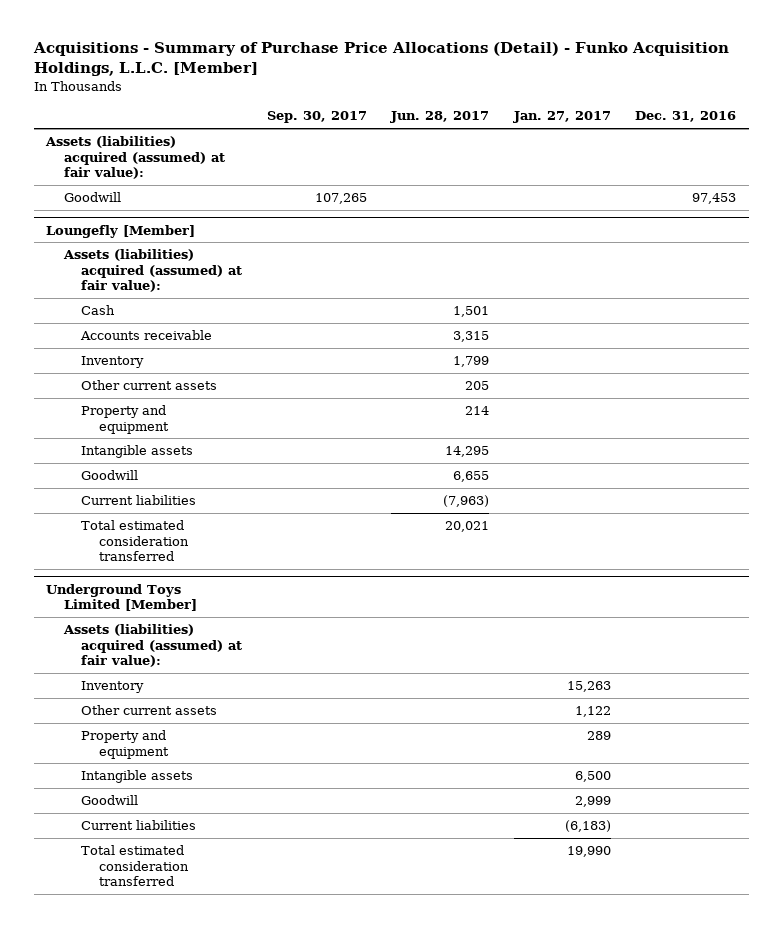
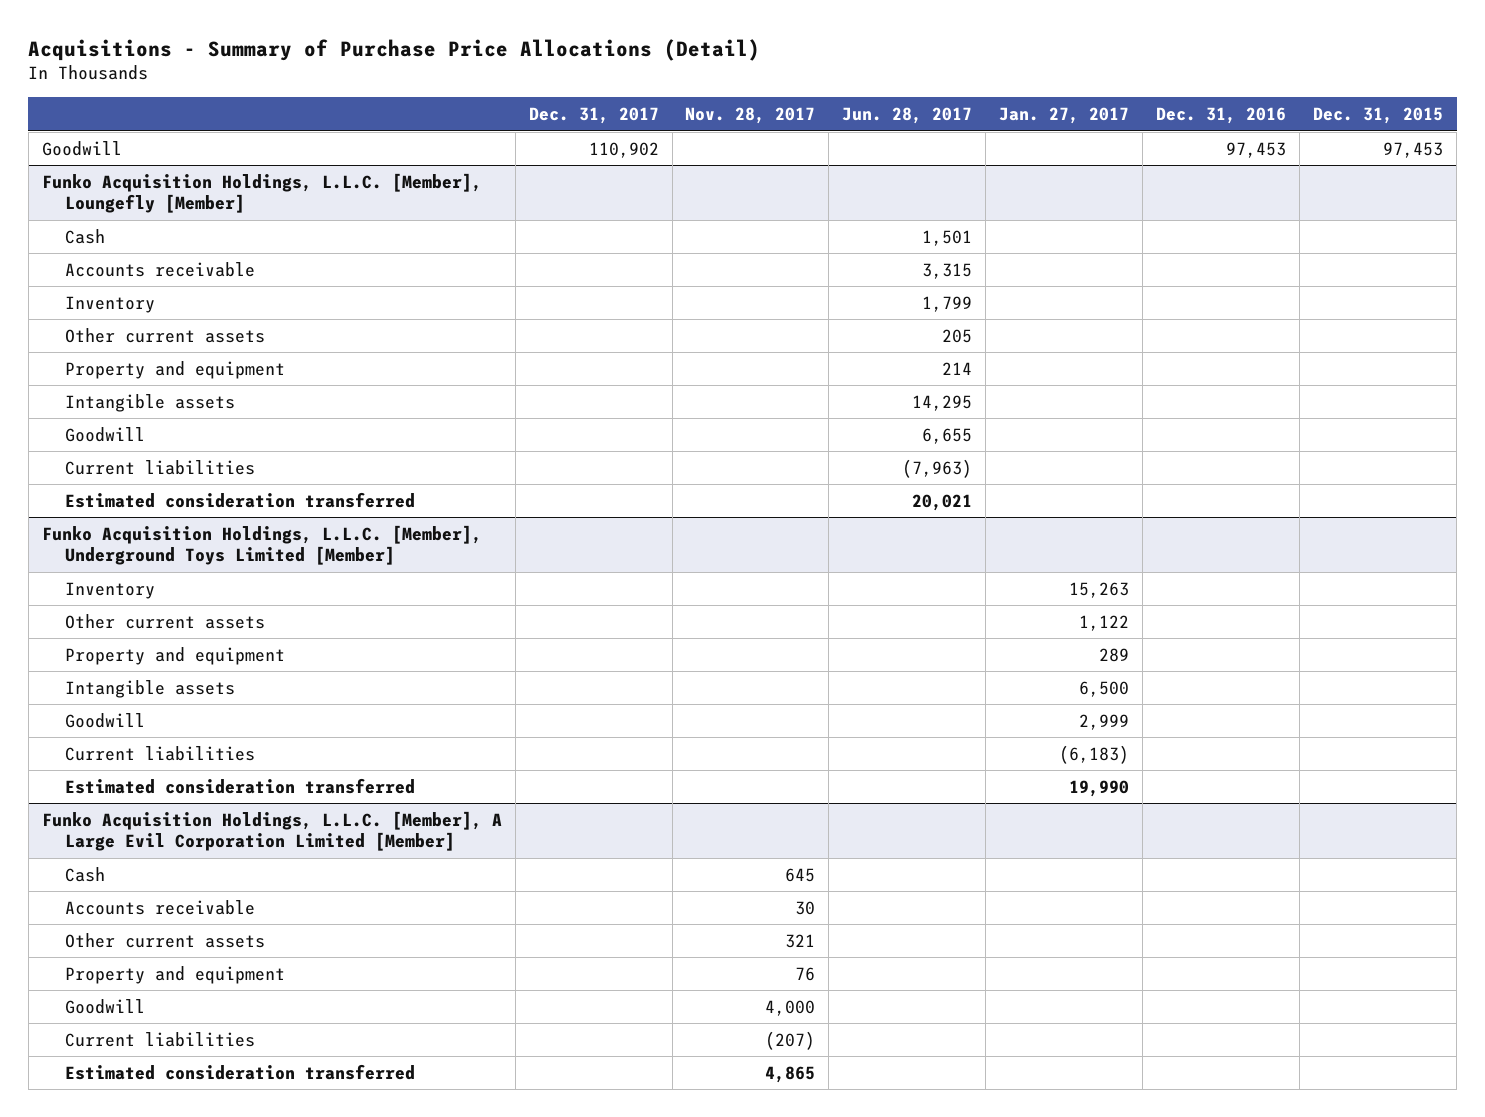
- Acquisitions - Summary of Purchase Price Allocations (Detail) - Funko Acquisition Holdings, L.L.C. [Member]
+ Acquisitions - Summary of Purchase Price Allocations (Detail)
- | Sep. 30, 2017 | Jun. 28, 2017 | Jan. 27, 2017 | Dec. 31, 2016
+ | Dec. 31, 2017 | Nov. 28, 2017 | Jun. 28, 2017 | Jan. 27, 2017 | Dec. 31, 2016 | Dec. 31, 2015
- Assets (liabilities) acquired (assumed) at fair value):
- Loungefly [Member]
- Assets (liabilities) acquired (assumed) at fair value):
+ Funko Acquisition Holdings, L.L.C. [Member], Loungefly [Member]
- Total estimated consideration transferred | | 20,021 | |
- Underground Toys Limited [Member]
- Assets (liabilities) acquired (assumed) at fair value):
+ Estimated consideration transferred | | | 20,021 | | |
+ Funko Acquisition Holdings, L.L.C. [Member], Underground Toys Limited [Member]
- Total estimated consideration transferred | | | 19,990 |
+ Estimated consideration transferred | | | | 19,990 | |
+ Funko Acquisition Holdings, L.L.C. [Member], A Large Evil Corporation Limited [Member]
+ Cash | | 645 | | | |
+ Accounts receivable | | 30 | | | |
+ Other current assets | | 321 | | | |
+ Property and equipment | | 76 | | | |
+ Goodwill | | 4,000 | | | |
+ Current liabilities | | (207) | | | |
+ Estimated consideration transferred | | 4,865 | | | |

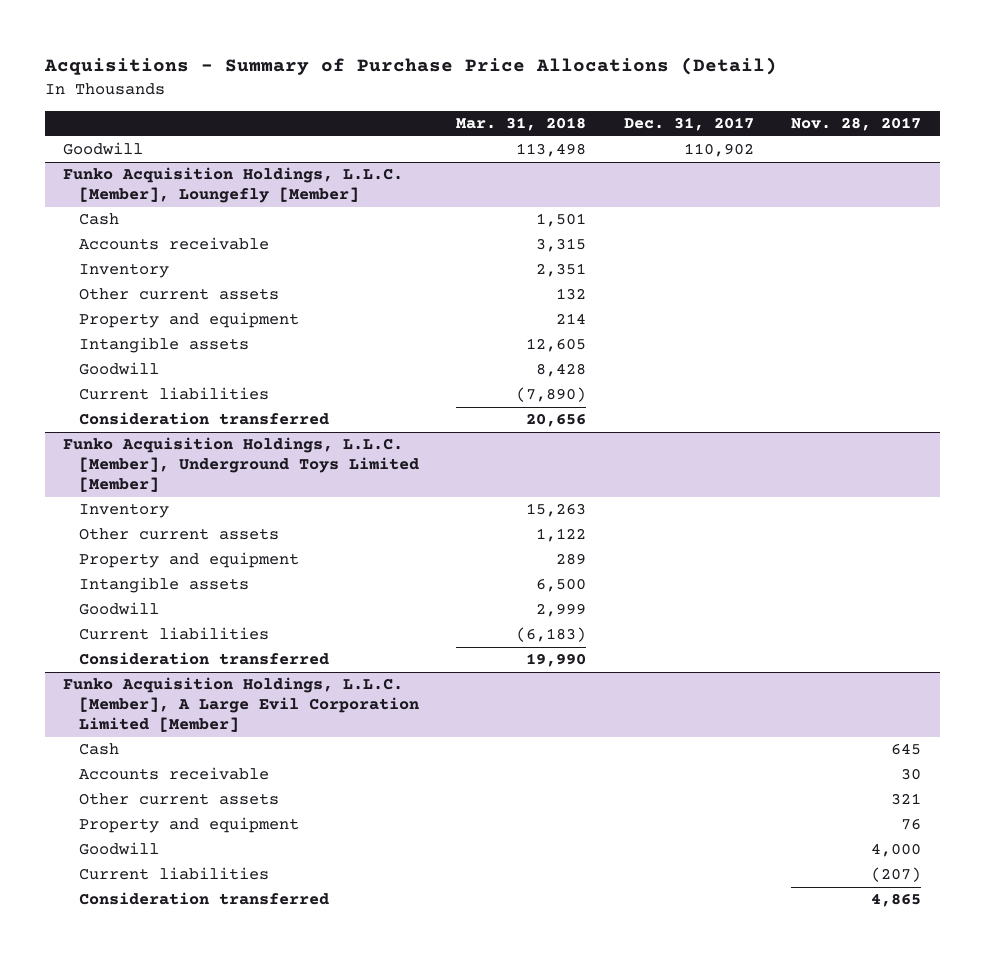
- | Dec. 31, 2017 | Nov. 28, 2017 | Jun. 28, 2017 | Jan. 27, 2017 | Dec. 31, 2016 | Dec. 31, 2015
+ | Mar. 31, 2018 | Dec. 31, 2017 | Nov. 28, 2017
@ Funko Acquisition Holdings, L.L.C. [Member], Loungefly [Member]
- Estimated consideration transferred | | | 20,021 | | |
+ Consideration transferred | 20,656 | |
@ Funko Acquisition Holdings, L.L.C. [Member], Underground Toys Limited [Member]
- Estimated consideration transferred | | | | 19,990 | |
+ Consideration transferred | 19,990 | |
@ Funko Acquisition Holdings, L.L.C. [Member], A Large Evil Corporation Limited [Member]
- Estimated consideration transferred | | 4,865 | | | |
+ Consideration transferred | | | 4,865

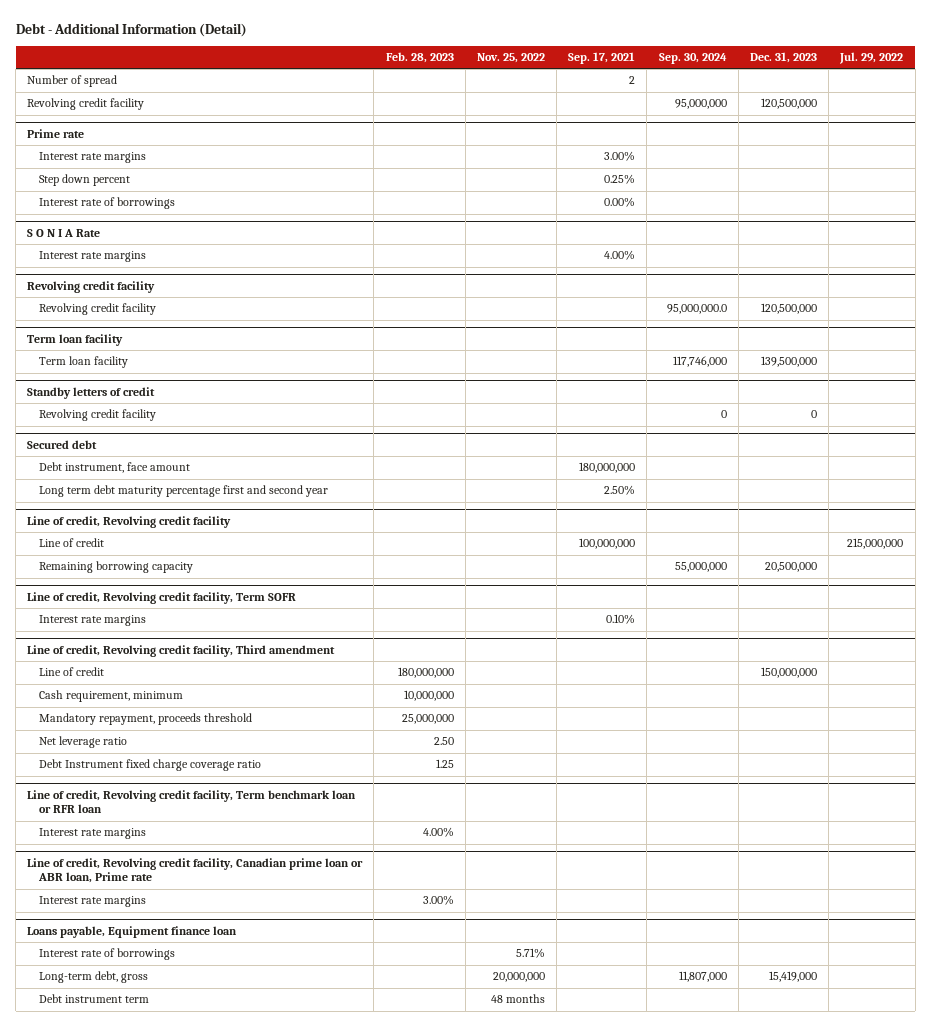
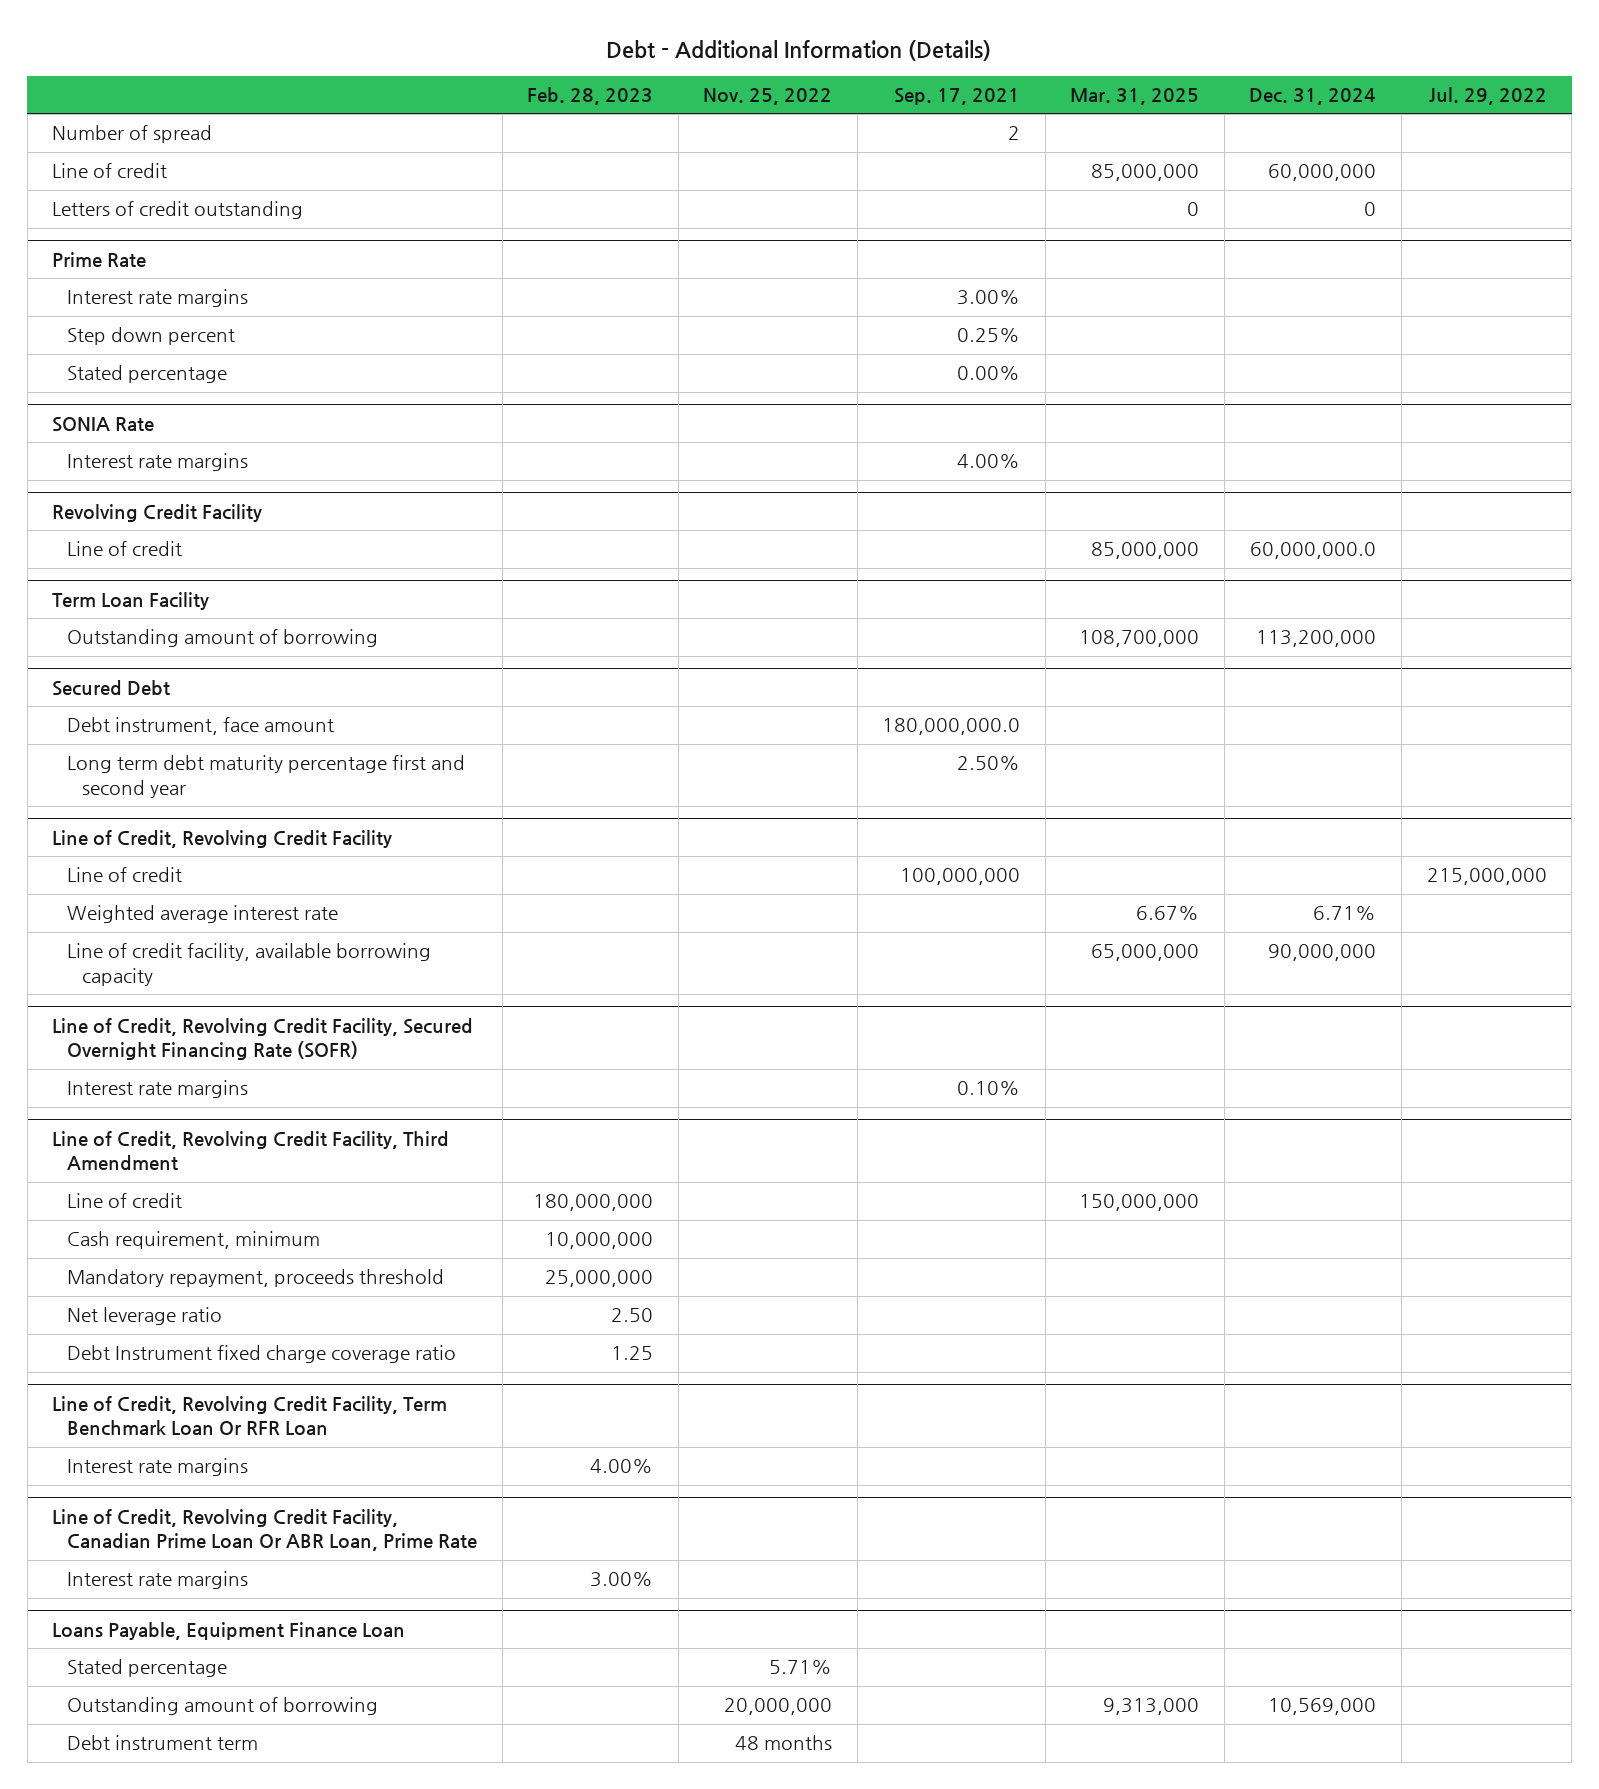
- Debt - Additional Information (Detail)
+ Debt - Additional Information (Details)
- | Feb. 28, 2023 | Nov. 25, 2022 | Sep. 17, 2021 | Sep. 30, 2024 | Dec. 31, 2023 | Jul. 29, 2022
+ | Feb. 28, 2023 | Nov. 25, 2022 | Sep. 17, 2021 | Mar. 31, 2025 | Dec. 31, 2024 | Jul. 29, 2022
- Revolving credit facility | | | | 95,000,000 | 120,500,000 |
- Prime rate
+ Line of credit | | | | 85,000,000 | 60,000,000 |
+ Letters of credit outstanding | | | | 0 | 0 |
+ Prime Rate
- Interest rate of borrowings | | | 0.00% | | |
- S O N I A Rate
+ Stated percentage | | | 0.00% | | |
+ SONIA Rate
- Revolving credit facility
- Revolving credit facility | | | | 95,000,000.0 | 120,500,000 |
- Term loan facility
- Term loan facility | | | | 117,746,000 | 139,500,000 |
- Standby letters of credit
- Revolving credit facility | | | | 0 | 0 |
- Secured debt
- Debt instrument, face amount | | | 180,000,000 | | |
+ Revolving Credit Facility
+ Line of credit | | | | 85,000,000 | 60,000,000.0 |
+ Term Loan Facility
+ Outstanding amount of borrowing | | | | 108,700,000 | 113,200,000 |
+ Secured Debt
+ Debt instrument, face amount | | | 180,000,000.0 | | |
- Line of credit, Revolving credit facility
+ Line of Credit, Revolving Credit Facility
- Remaining borrowing capacity | | | | 55,000,000 | 20,500,000 |
- Line of credit, Revolving credit facility, Term SOFR
+ Weighted average interest rate | | | | 6.67% | 6.71% |
+ Line of credit facility, available borrowing capacity | | | | 65,000,000 | 90,000,000 |
+ Line of Credit, Revolving Credit Facility, Secured Overnight Financing Rate (SOFR)
- Line of credit, Revolving credit facility, Third amendment
+ Line of Credit, Revolving Credit Facility, Third Amendment
- Line of credit, Revolving credit facility, Term benchmark loan or RFR loan
+ Line of Credit, Revolving Credit Facility, Term Benchmark Loan Or RFR Loan
- Line of credit, Revolving credit facility, Canadian prime loan or ABR loan, Prime rate
+ Line of Credit, Revolving Credit Facility, Canadian Prime Loan Or ABR Loan, Prime Rate
- Loans payable, Equipment finance loan
- Interest rate of borrowings | | 5.71% | | | |
- Long-term debt, gross | | 20,000,000 | | 11,807,000 | 15,419,000 |
+ Loans Payable, Equipment Finance Loan
+ Stated percentage | | 5.71% | | | |
+ Outstanding amount of borrowing | | 20,000,000 | | 9,313,000 | 10,569,000 |

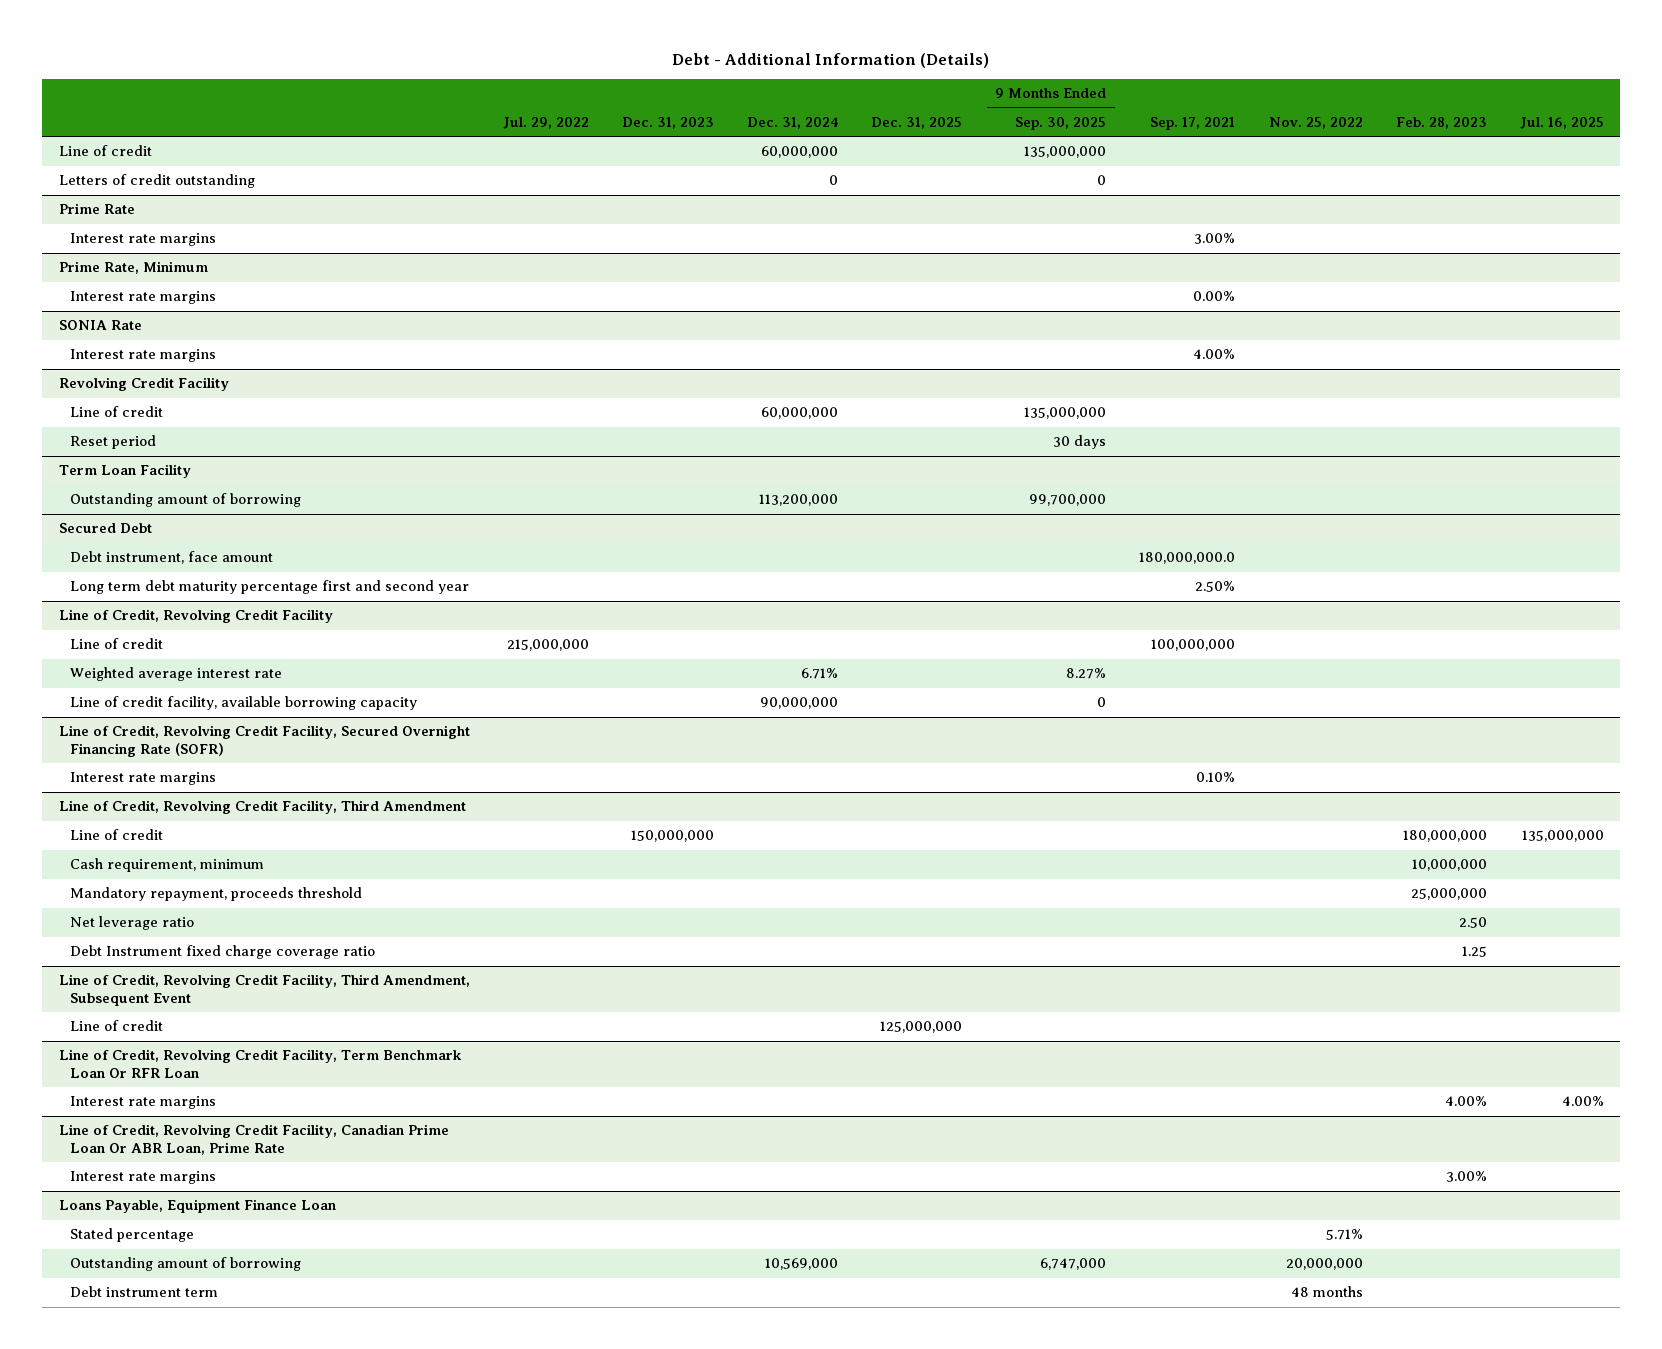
- | Feb. 28, 2023 | Nov. 25, 2022 | Sep. 17, 2021 | Mar. 31, 2025 | Dec. 31, 2024 | Jul. 29, 2022
+ | Jul. 29, 2022 | Dec. 31, 2023 | Dec. 31, 2024 | Dec. 31, 2025 | 9 Months Ended Sep. 30, 2025 | Sep. 17, 2021 | Nov. 25, 2022 | Feb. 28, 2023 | Jul. 16, 2025
- Number of spread | | | 2 | | |
@ Prime Rate
- Step down percent | | | 0.25% | | |
- Stated percentage | | | 0.00% | | |
+ Prime Rate, Minimum
+ Interest rate margins | | | | | | 0.00% | | |
@ Revolving Credit Facility
- Line of credit | | | | 85,000,000 | 60,000,000.0 |
+ Line of credit | | | 60,000,000 | | 135,000,000 | | | |
+ Reset period | | | | | 30 days | | | |
+ Line of Credit, Revolving Credit Facility, Third Amendment, Subsequent Event
+ Line of credit | | | | 125,000,000 | | | | |

